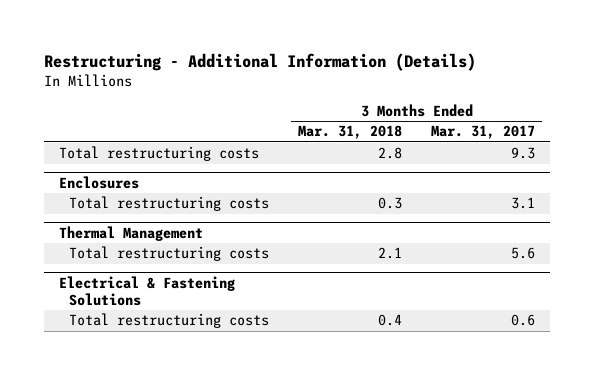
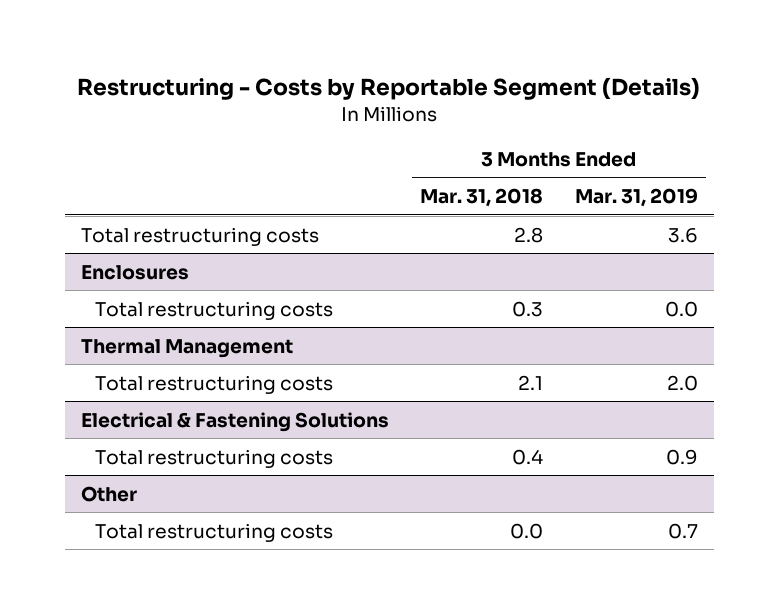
- Restructuring - Additional Information (Details)
+ Restructuring - Costs by Reportable Segment (Details)
- | 3 Months Ended Mar. 31, 2018 | 3 Months Ended Mar. 31, 2017
+ | 3 Months Ended Mar. 31, 2018 | 3 Months Ended Mar. 31, 2019
+ Other
+ Total restructuring costs | 0.0 | 0.7

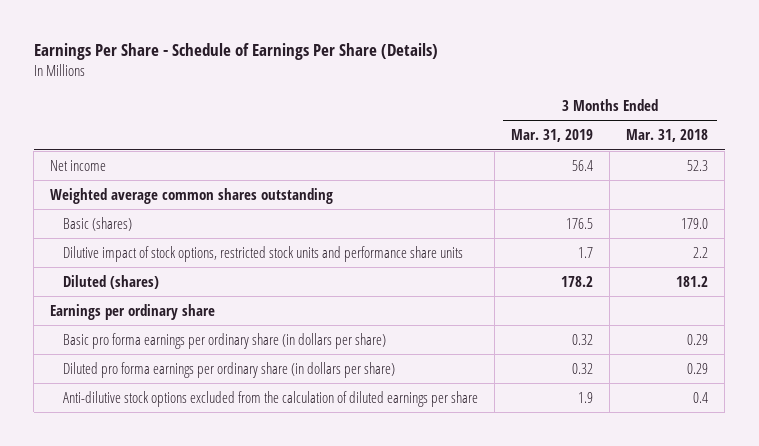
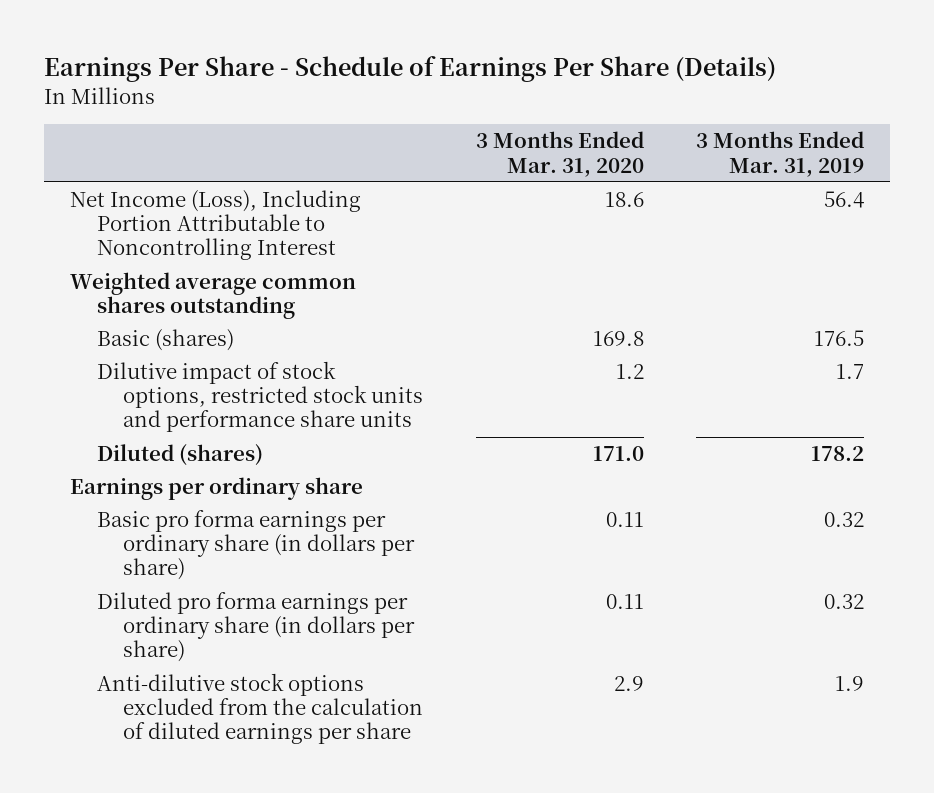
- | 3 Months Ended Mar. 31, 2019 | 3 Months Ended Mar. 31, 2018
+ | 3 Months Ended Mar. 31, 2020 | 3 Months Ended Mar. 31, 2019
- Net income | 56.4 | 52.3
+ Net Income (Loss), Including Portion Attributable to Noncontrolling Interest | 18.6 | 56.4

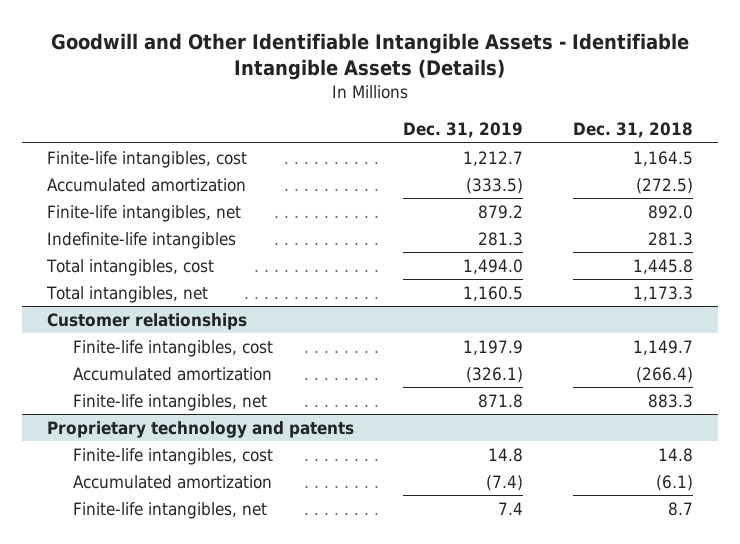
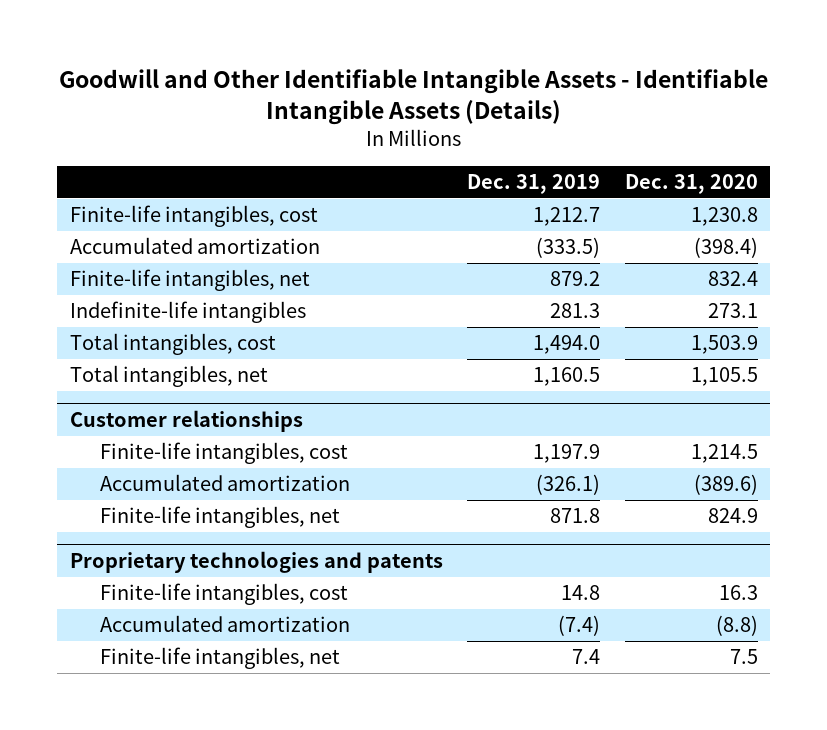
- | Dec. 31, 2019 | Dec. 31, 2018
+ | Dec. 31, 2019 | Dec. 31, 2020
- Proprietary technology and patents
+ Proprietary technologies and patents

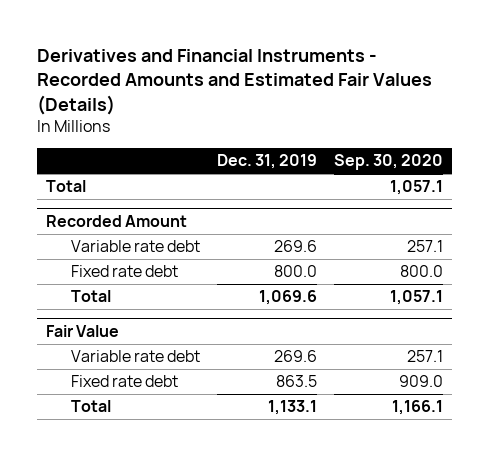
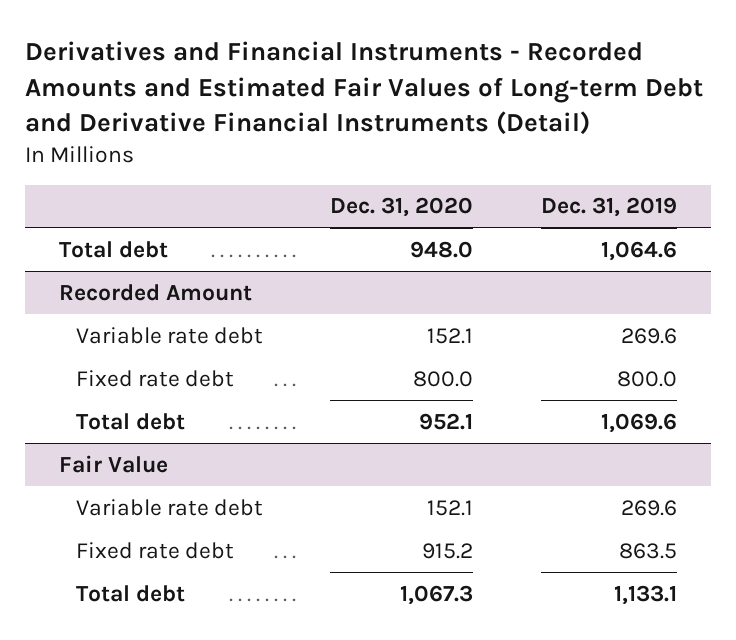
- Derivatives and Financial Instruments - Recorded Amounts and Estimated Fair Values (Details)
+ Derivatives and Financial Instruments - Recorded Amounts and Estimated Fair Values of Long-term Debt and Derivative Financial Instruments (Detail)
- | Dec. 31, 2019 | Sep. 30, 2020
+ | Dec. 31, 2020 | Dec. 31, 2019
- Total | | 1,057.1
+ Total debt | 948.0 | 1,064.6
@ Recorded Amount
- Total | 1,069.6 | 1,057.1
+ Total debt | 952.1 | 1,069.6
@ Fair Value
- Total | 1,133.1 | 1,166.1
+ Total debt | 1,067.3 | 1,133.1

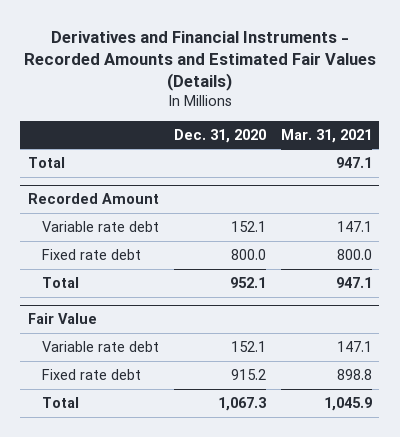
- Derivatives and Financial Instruments - Recorded Amounts and Estimated Fair Values of Long-term Debt and Derivative Financial Instruments (Detail)
+ Derivatives and Financial Instruments - Recorded Amounts and Estimated Fair Values (Details)
- | Dec. 31, 2020 | Dec. 31, 2019
+ | Dec. 31, 2020 | Mar. 31, 2021
- Total debt | 948.0 | 1,064.6
+ Total | | 947.1
@ Recorded Amount
- Total debt | 952.1 | 1,069.6
+ Total | 952.1 | 947.1
@ Fair Value
- Total debt | 1,067.3 | 1,133.1
+ Total | 1,067.3 | 1,045.9

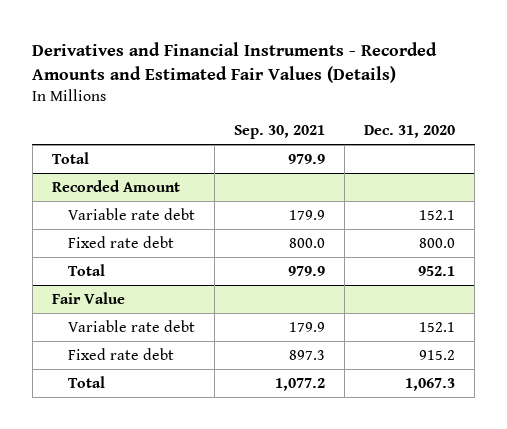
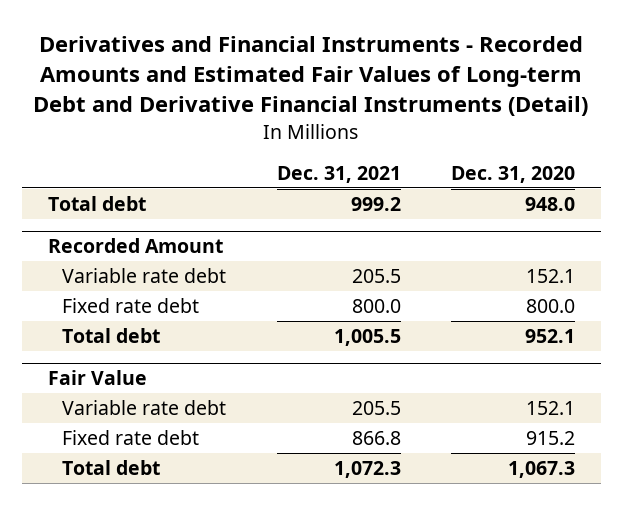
- Derivatives and Financial Instruments - Recorded Amounts and Estimated Fair Values (Details)
+ Derivatives and Financial Instruments - Recorded Amounts and Estimated Fair Values of Long-term Debt and Derivative Financial Instruments (Detail)
- | Sep. 30, 2021 | Dec. 31, 2020
+ | Dec. 31, 2021 | Dec. 31, 2020
- Total | 979.9 |
+ Total debt | 999.2 | 948.0
@ Recorded Amount
- Total | 979.9 | 952.1
+ Total debt | 1,005.5 | 952.1
@ Fair Value
- Total | 1,077.2 | 1,067.3
+ Total debt | 1,072.3 | 1,067.3

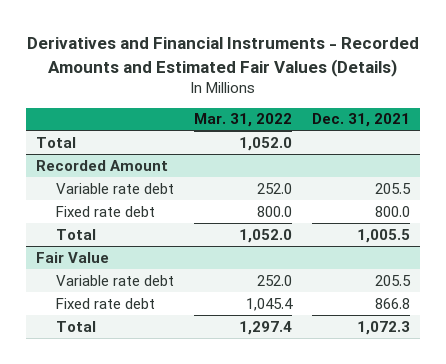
- Derivatives and Financial Instruments - Recorded Amounts and Estimated Fair Values of Long-term Debt and Derivative Financial Instruments (Detail)
+ Derivatives and Financial Instruments - Recorded Amounts and Estimated Fair Values (Details)
- | Dec. 31, 2021 | Dec. 31, 2020
+ | Mar. 31, 2022 | Dec. 31, 2021
- Total debt | 999.2 | 948.0
+ Total | 1,052.0 |
@ Recorded Amount
- Total debt | 1,005.5 | 952.1
+ Total | 1,052.0 | 1,005.5
@ Fair Value
- Total debt | 1,072.3 | 1,067.3
+ Total | 1,297.4 | 1,072.3

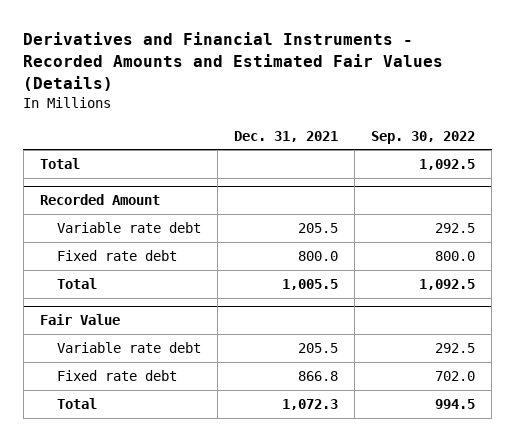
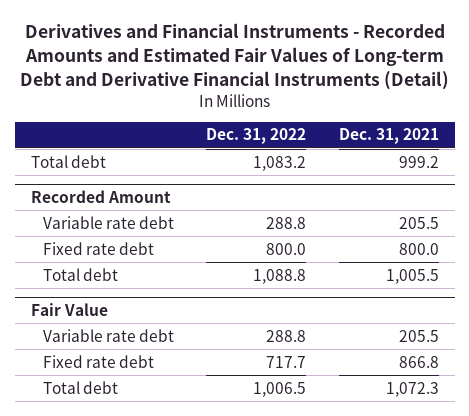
- Derivatives and Financial Instruments - Recorded Amounts and Estimated Fair Values (Details)
+ Derivatives and Financial Instruments - Recorded Amounts and Estimated Fair Values of Long-term Debt and Derivative Financial Instruments (Detail)
- | Dec. 31, 2021 | Sep. 30, 2022
+ | Dec. 31, 2022 | Dec. 31, 2021
- Total | | 1,092.5
+ Total debt | 1,083.2 | 999.2
@ Recorded Amount
- Total | 1,005.5 | 1,092.5
+ Total debt | 1,088.8 | 1,005.5
@ Fair Value
- Total | 1,072.3 | 994.5
+ Total debt | 1,006.5 | 1,072.3

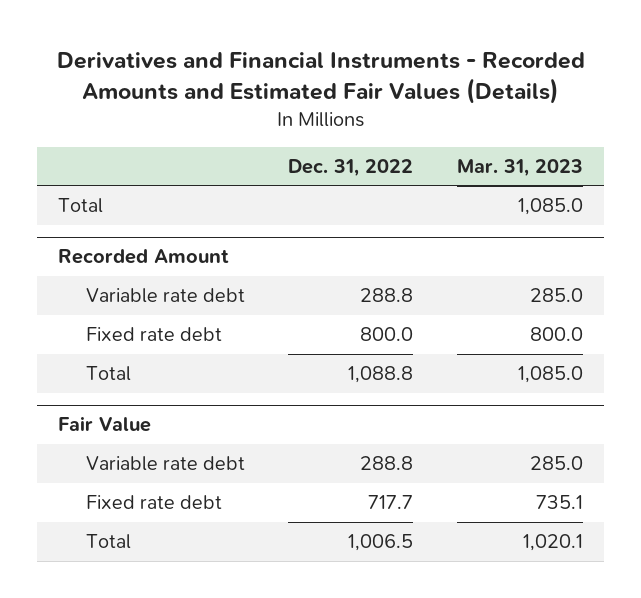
- Derivatives and Financial Instruments - Recorded Amounts and Estimated Fair Values of Long-term Debt and Derivative Financial Instruments (Detail)
+ Derivatives and Financial Instruments - Recorded Amounts and Estimated Fair Values (Details)
- | Dec. 31, 2022 | Dec. 31, 2021
+ | Dec. 31, 2022 | Mar. 31, 2023
- Total debt | 1,083.2 | 999.2
+ Total | | 1,085.0
@ Recorded Amount
- Total debt | 1,088.8 | 1,005.5
+ Total | 1,088.8 | 1,085.0
@ Fair Value
- Total debt | 1,006.5 | 1,072.3
+ Total | 1,006.5 | 1,020.1

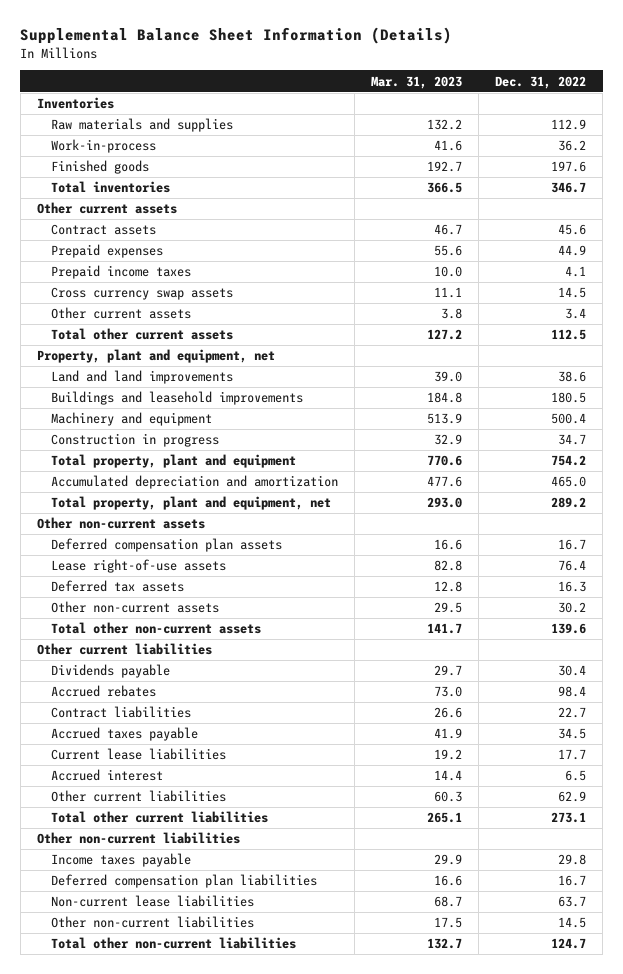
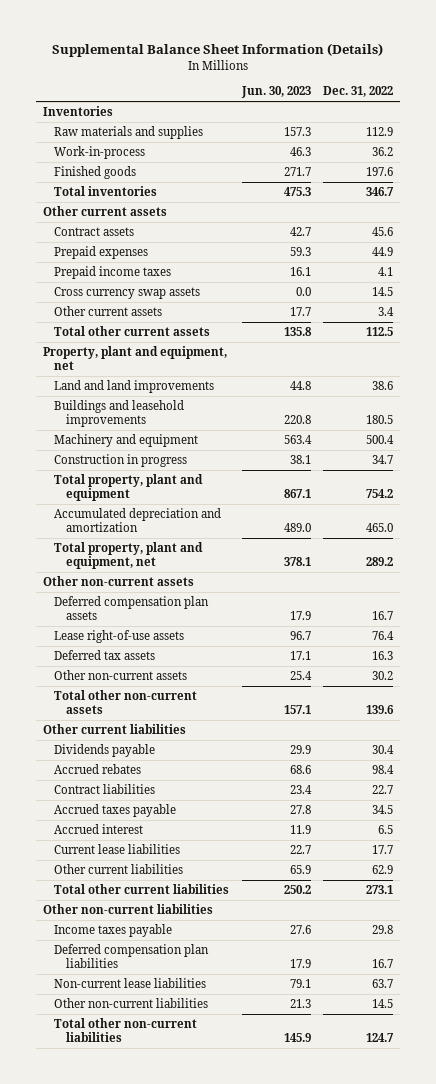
- | Mar. 31, 2023 | Dec. 31, 2022
+ | Jun. 30, 2023 | Dec. 31, 2022
moved down: Current lease liabilities | 22.7 | 17.7

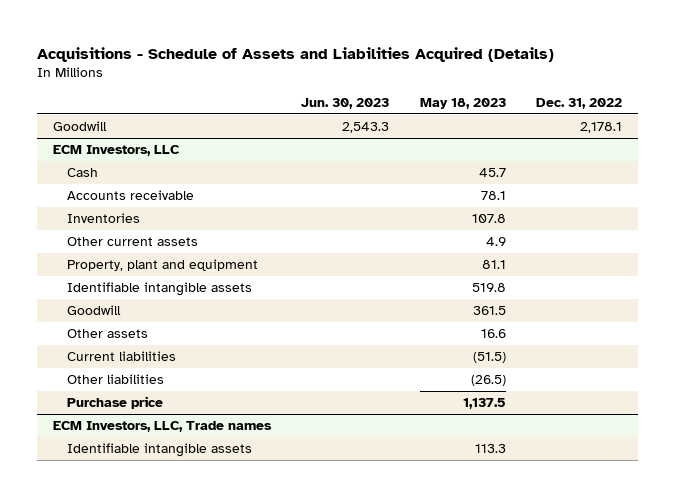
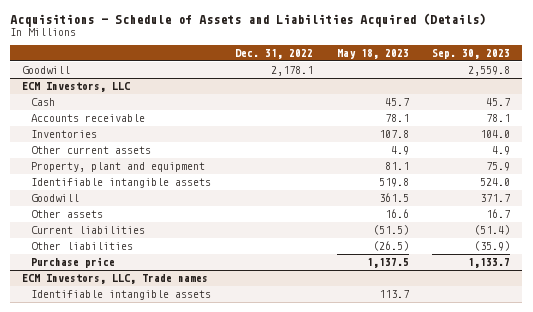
- | Jun. 30, 2023 | May 18, 2023 | Dec. 31, 2022
+ | Dec. 31, 2022 | May 18, 2023 | Sep. 30, 2023
@ ECM Investors, LLC, Trade names
- Identifiable intangible assets | | 113.3 |
+ Identifiable intangible assets | | 113.7 |

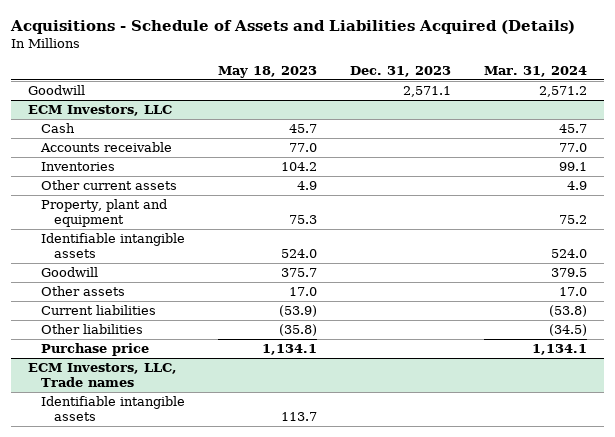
- | Dec. 31, 2022 | May 18, 2023 | Sep. 30, 2023
+ | May 18, 2023 | Dec. 31, 2023 | Mar. 31, 2024
@ ECM Investors, LLC
- Accounts receivable | | 78.1 | 78.1
- Inventories | | 107.8 | 104.0
+ Accounts receivable | 77.0 | | 77.0
+ Inventories | 104.2 | | 99.1
- Property, plant and equipment | | 81.1 | 75.9
- Identifiable intangible assets | | 519.8 | 524.0
- Goodwill | | 361.5 | 371.7
- Other assets | | 16.6 | 16.7
- Current liabilities | | (51.5) | (51.4)
- Other liabilities | | (26.5) | (35.9)
- Purchase price | | 1,137.5 | 1,133.7
+ Property, plant and equipment | 75.3 | | 75.2
+ Identifiable intangible assets | 524.0 | | 524.0
+ Goodwill | 375.7 | | 379.5
+ Other assets | 17.0 | | 17.0
+ Current liabilities | (53.9) | | (53.8)
+ Other liabilities | (35.8) | | (34.5)
+ Purchase price | 1,134.1 | | 1,134.1

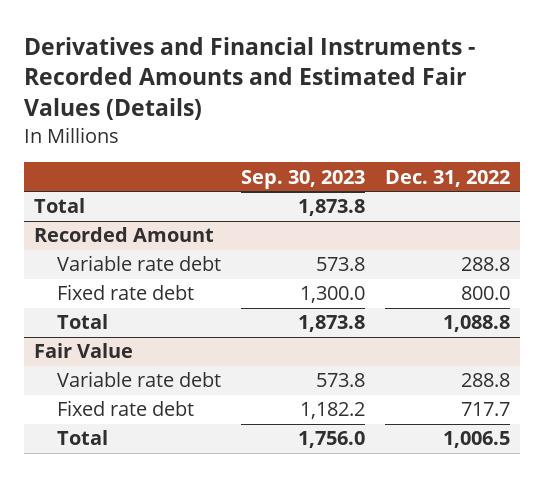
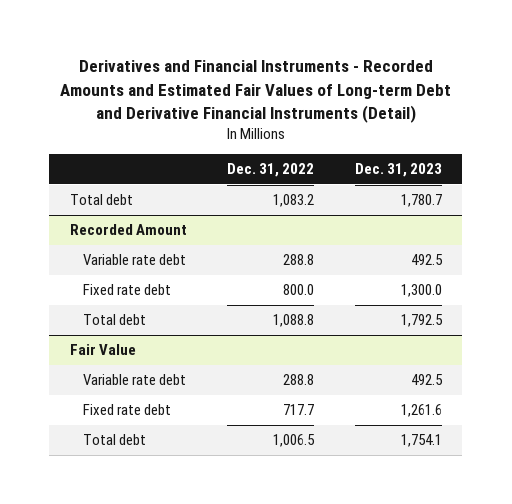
- Derivatives and Financial Instruments - Recorded Amounts and Estimated Fair Values (Details)
+ Derivatives and Financial Instruments - Recorded Amounts and Estimated Fair Values of Long-term Debt and Derivative Financial Instruments (Detail)
- | Sep. 30, 2023 | Dec. 31, 2022
+ | Dec. 31, 2022 | Dec. 31, 2023
- Total | 1,873.8 |
+ Total debt | 1,083.2 | 1,780.7
@ Recorded Amount
- Total | 1,873.8 | 1,088.8
+ Total debt | 1,088.8 | 1,792.5
@ Fair Value
- Total | 1,756.0 | 1,006.5
+ Total debt | 1,006.5 | 1,754.1

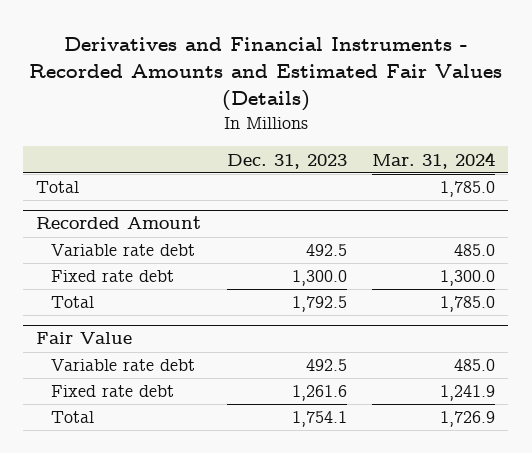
- Derivatives and Financial Instruments - Recorded Amounts and Estimated Fair Values of Long-term Debt and Derivative Financial Instruments (Detail)
+ Derivatives and Financial Instruments - Recorded Amounts and Estimated Fair Values (Details)
- | Dec. 31, 2022 | Dec. 31, 2023
+ | Dec. 31, 2023 | Mar. 31, 2024
- Total debt | 1,083.2 | 1,780.7
+ Total | | 1,785.0
@ Recorded Amount
- Total debt | 1,088.8 | 1,792.5
+ Total | 1,792.5 | 1,785.0
@ Fair Value
- Total debt | 1,006.5 | 1,754.1
+ Total | 1,754.1 | 1,726.9

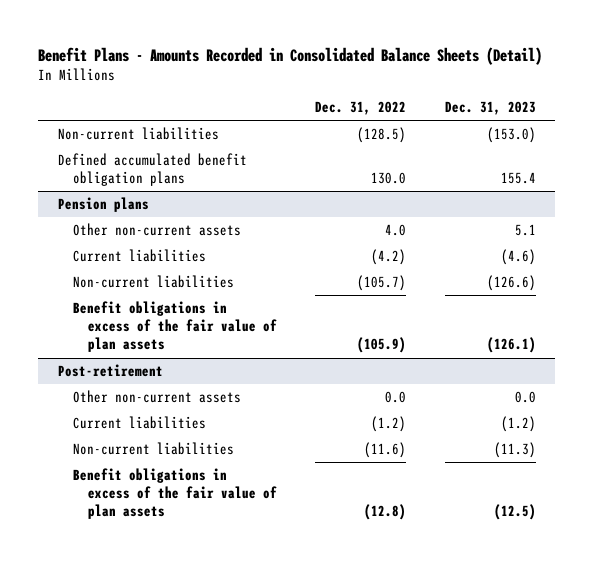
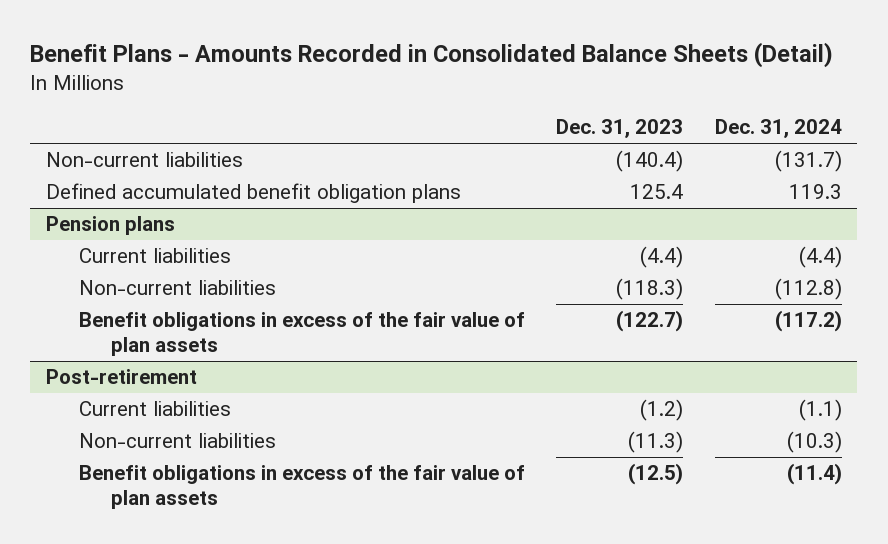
- | Dec. 31, 2022 | Dec. 31, 2023
+ | Dec. 31, 2023 | Dec. 31, 2024
- Non-current liabilities | (128.5) | (153.0)
- Defined accumulated benefit obligation plans | 130.0 | 155.4
+ Non-current liabilities | (140.4) | (131.7)
+ Defined accumulated benefit obligation plans | 125.4 | 119.3
@ Pension plans
- Other non-current assets | 4.0 | 5.1
- Current liabilities | (4.2) | (4.6)
- Non-current liabilities | (105.7) | (126.6)
- Benefit obligations in excess of the fair value of plan assets | (105.9) | (126.1)
+ Current liabilities | (4.4) | (4.4)
+ Non-current liabilities | (118.3) | (112.8)
+ Benefit obligations in excess of the fair value of plan assets | (122.7) | (117.2)
@ Post-retirement
- Other non-current assets | 0.0 | 0.0

